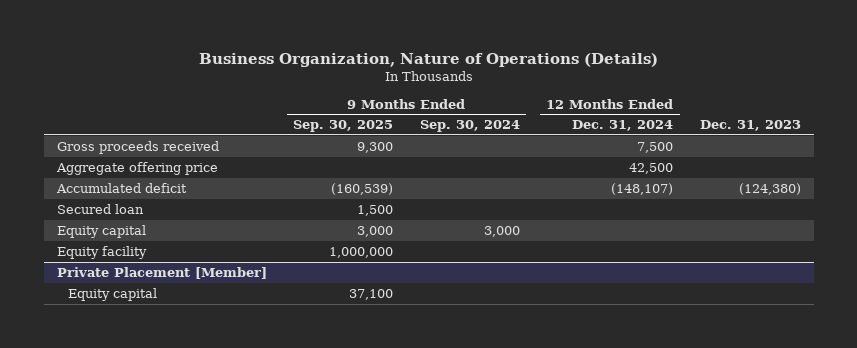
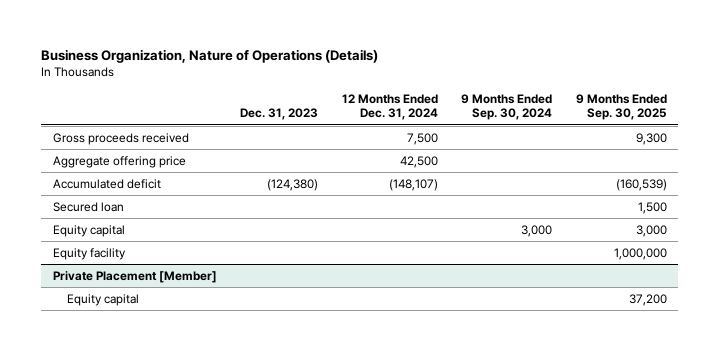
- | 9 Months Ended Sep. 30, 2025 | 9 Months Ended Sep. 30, 2024 | 12 Months Ended Dec. 31, 2024 | Dec. 31, 2023
+ | Dec. 31, 2023 | 12 Months Ended Dec. 31, 2024 | 9 Months Ended Sep. 30, 2024 | 9 Months Ended Sep. 30, 2025
@ Private Placement [Member]
- Equity capital | 37,100 | | |
+ Equity capital | | | | 37,200

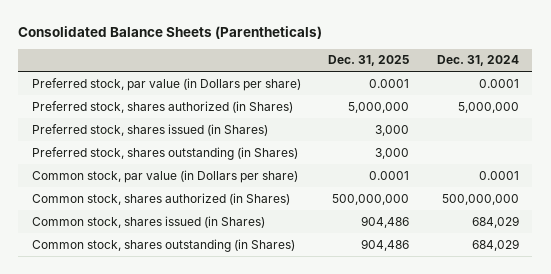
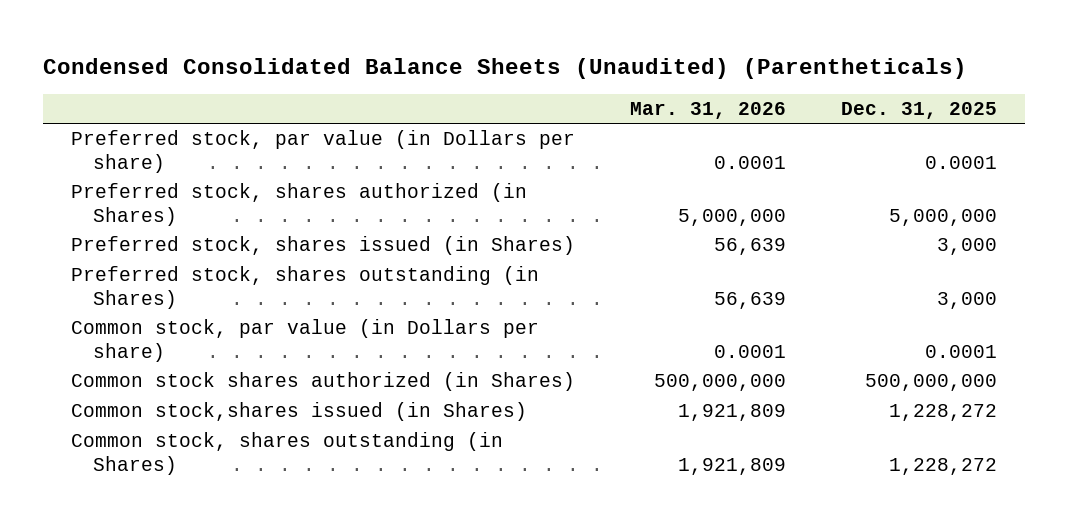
- Consolidated Balance Sheets (Parentheticals)
+ Condensed Consolidated Balance Sheets (Unaudited) (Parentheticals)
- | Dec. 31, 2025 | Dec. 31, 2024
+ | Mar. 31, 2026 | Dec. 31, 2025
- Common stock, shares authorized (in Shares) | 500,000,000 | 500,000,000
- Common stock, shares issued (in Shares) | 904,486 | 684,029
- Common stock, shares outstanding (in Shares) | 904,486 | 684,029
+ Common stock shares authorized (in Shares) | 500,000,000 | 500,000,000
+ Common stock,shares issued (in Shares) | 1,921,809 | 1,228,272
+ Common stock, shares outstanding (in Shares) | 1,921,809 | 1,228,272

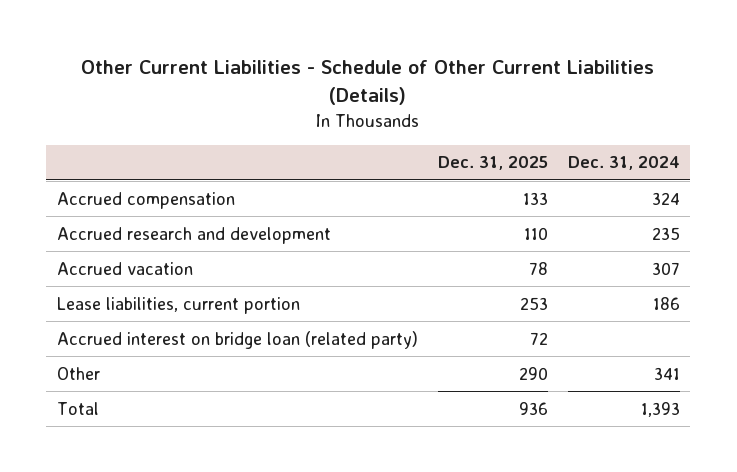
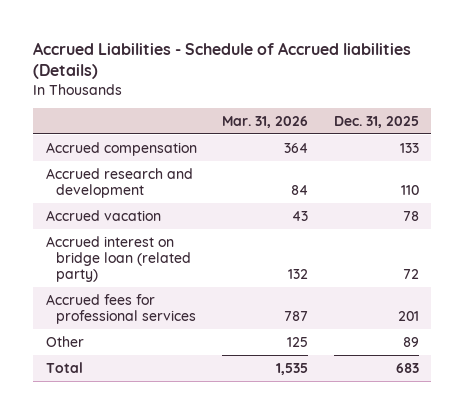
- Other Current Liabilities - Schedule of Other Current Liabilities (Details)
+ Accrued Liabilities - Schedule of Accrued liabilities (Details)
- | Dec. 31, 2025 | Dec. 31, 2024
+ | Mar. 31, 2026 | Dec. 31, 2025
- Lease liabilities, current portion | 253 | 186
- Other | 290 | 341
- Total | 936 | 1,393
+ Accrued fees for professional services | 787 | 201
+ Other | 125 | 89
+ Total | 1,535 | 683

